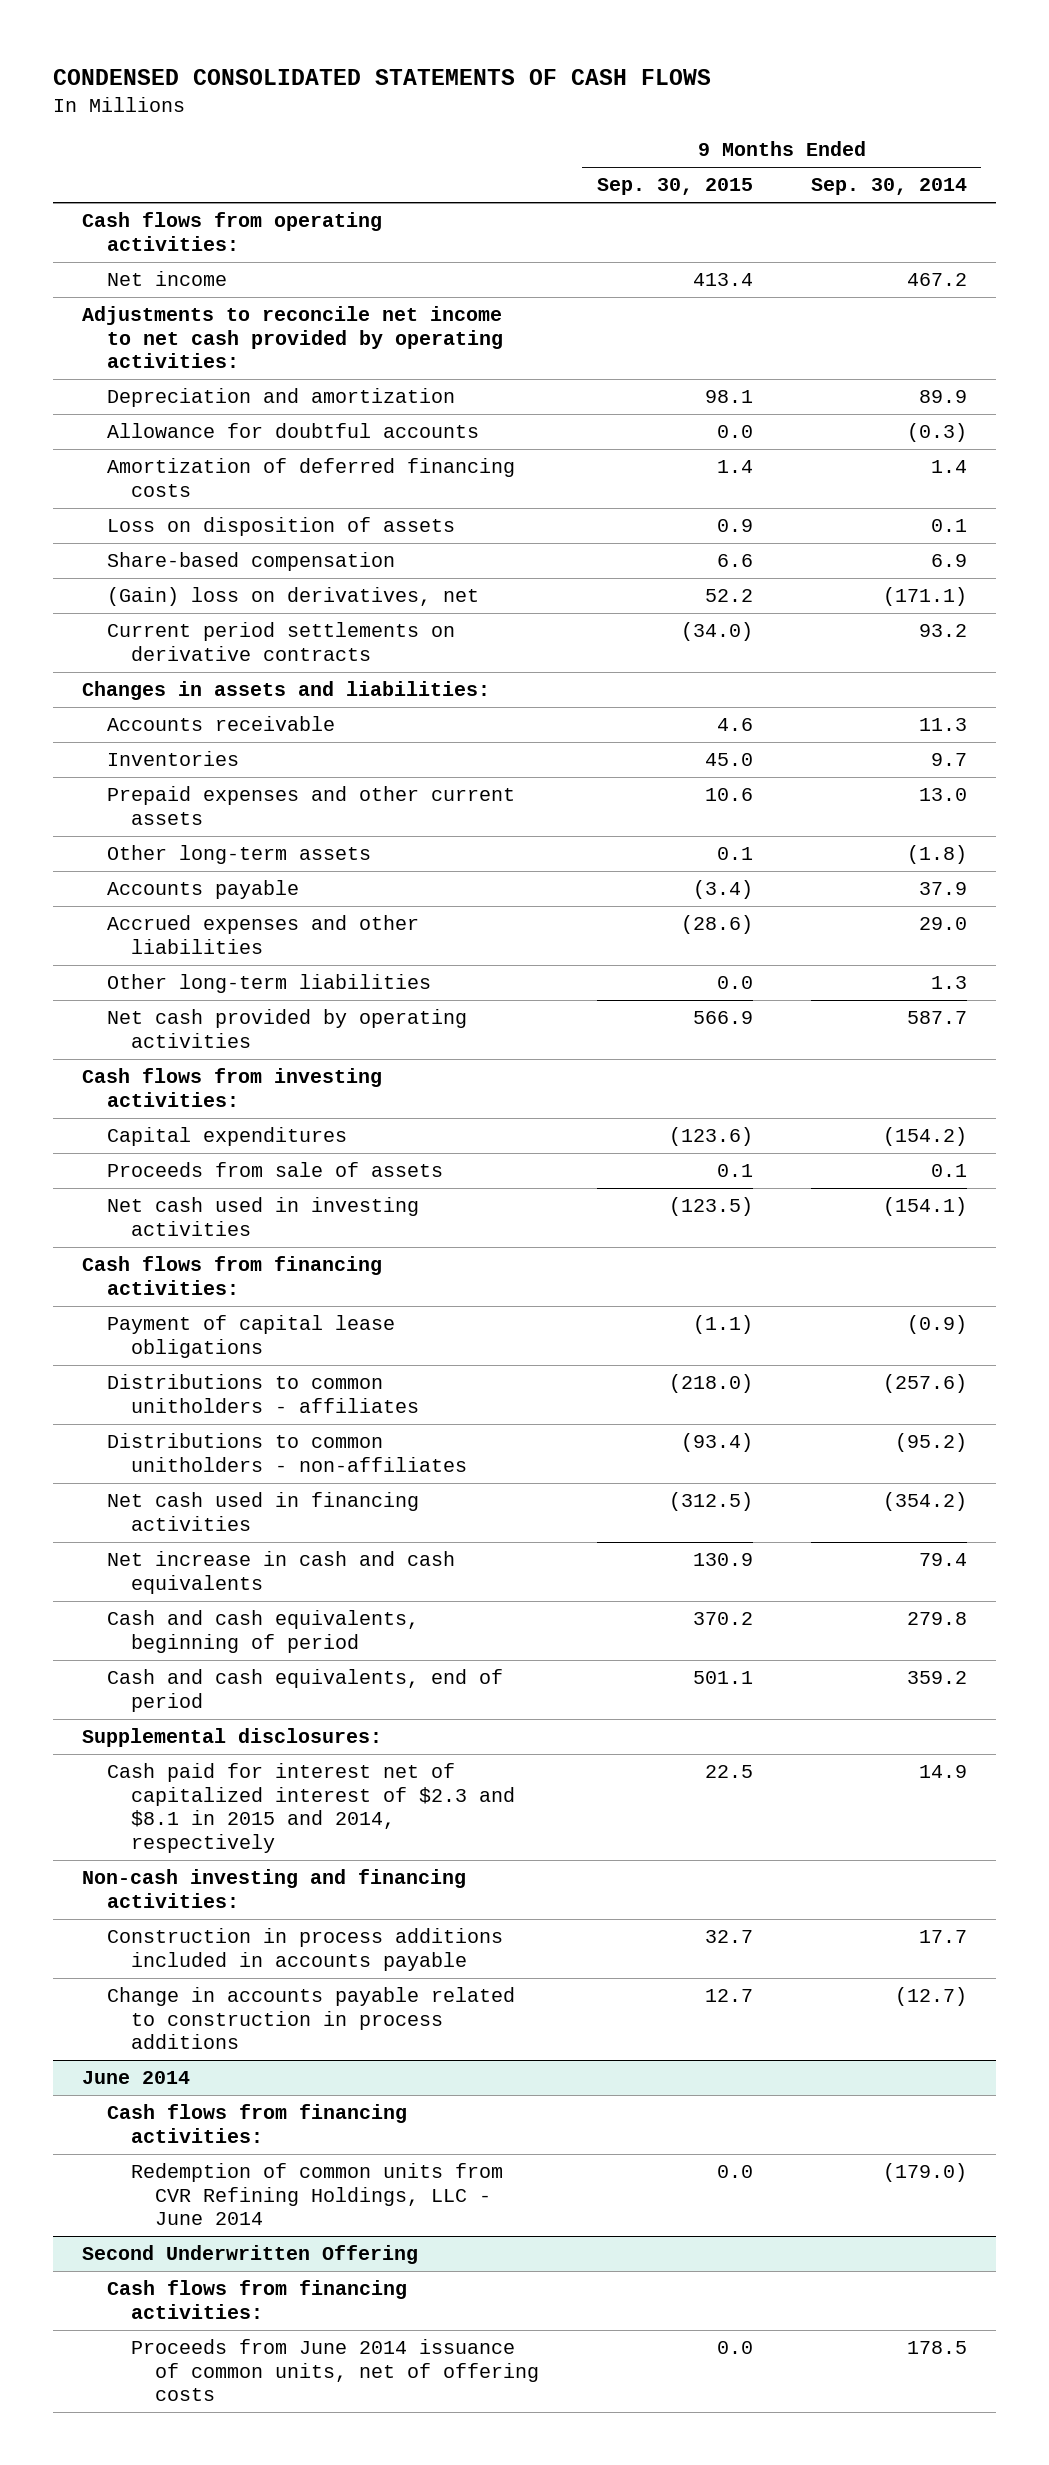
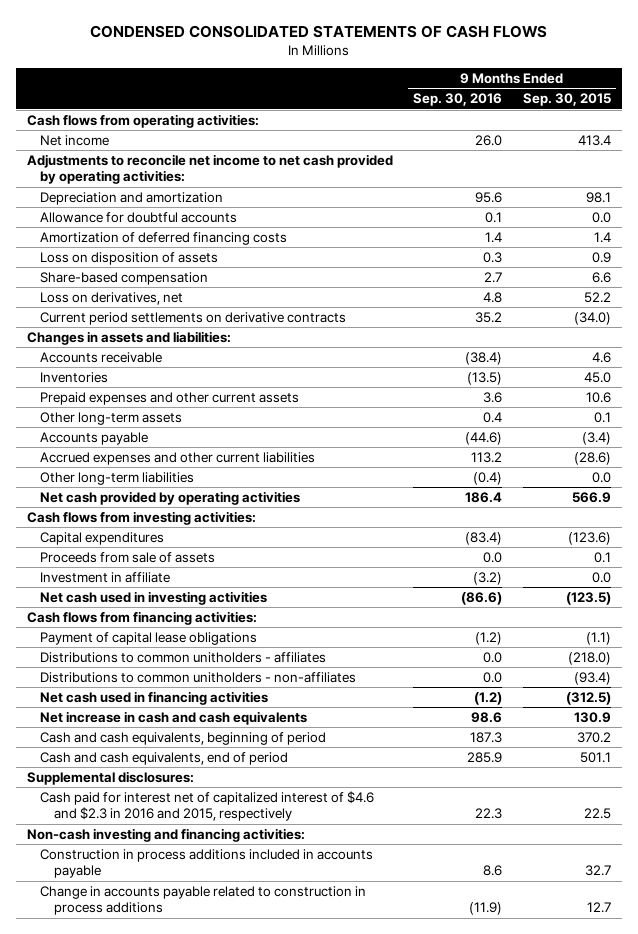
- | 9 Months Ended Sep. 30, 2015 | 9 Months Ended Sep. 30, 2014
+ | 9 Months Ended Sep. 30, 2016 | 9 Months Ended Sep. 30, 2015
- (Gain) loss on derivatives, net | 52.2 | (171.1)
+ Loss on derivatives, net | 4.8 | 52.2
- Accrued expenses and other liabilities | (28.6) | 29.0
+ Accrued expenses and other current liabilities | 113.2 | (28.6)
+ Investment in affiliate | (3.2) | 0.0
- Cash paid for interest net of capitalized interest of $2.3 and $8.1 in 2015 and 2014, respectively | 22.5 | 14.9
+ Cash paid for interest net of capitalized interest of $4.6 and $2.3 in 2016 and 2015, respectively | 22.3 | 22.5
- June 2014
- Cash flows from financing activities:
- Redemption of common units from CVR Refining Holdings, LLC - June 2014 | 0.0 | (179.0)
- Second Underwritten Offering
- Cash flows from financing activities:
- Proceeds from June 2014 issuance of common units, net of offering costs | 0.0 | 178.5

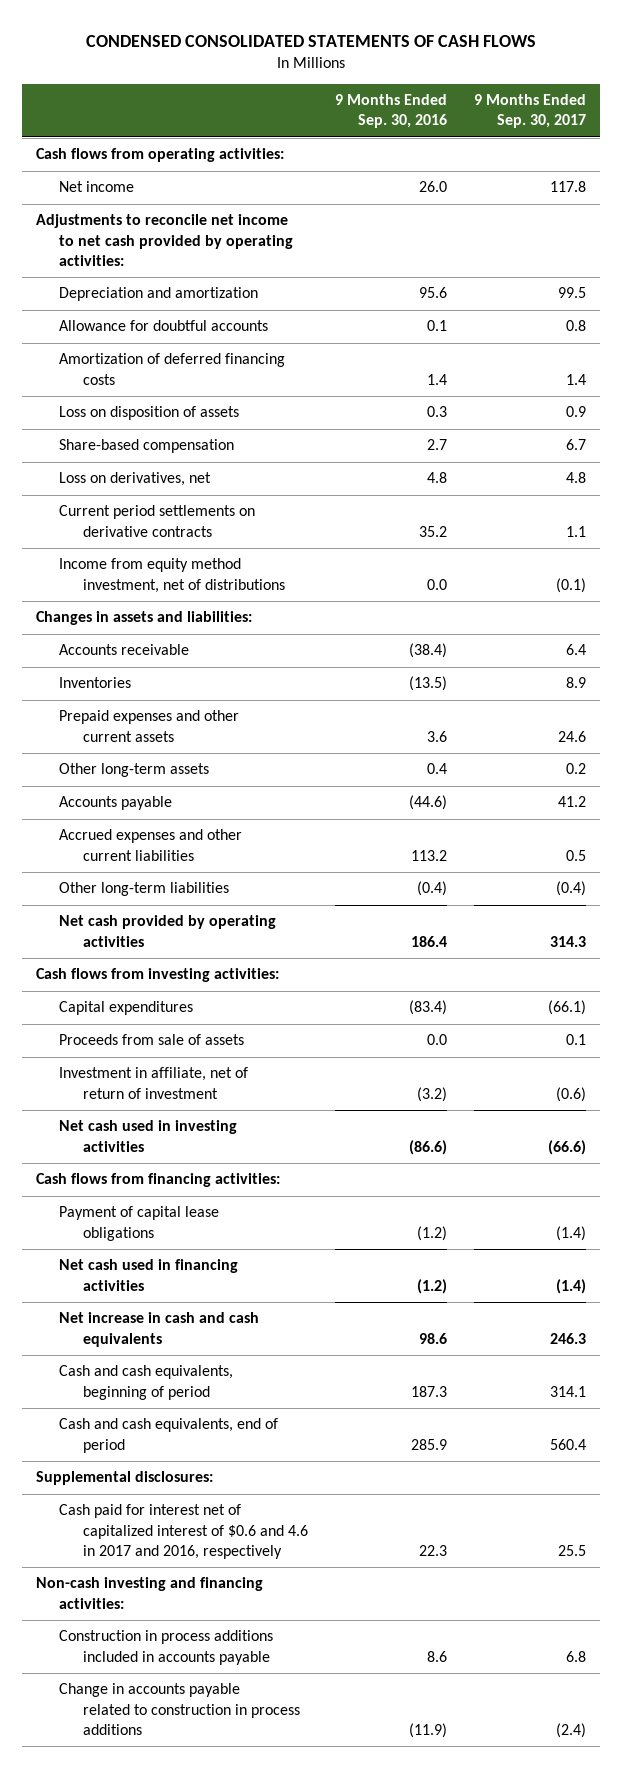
- | 9 Months Ended Sep. 30, 2016 | 9 Months Ended Sep. 30, 2015
+ | 9 Months Ended Sep. 30, 2016 | 9 Months Ended Sep. 30, 2017
+ Income from equity method investment, net of distributions | 0.0 | (0.1)
- Investment in affiliate | (3.2) | 0.0
+ Investment in affiliate, net of return of investment | (3.2) | (0.6)
- Distributions to common unitholders - affiliates | 0.0 | (218.0)
- Distributions to common unitholders - non-affiliates | 0.0 | (93.4)
- Cash paid for interest net of capitalized interest of $4.6 and $2.3 in 2016 and 2015, respectively | 22.3 | 22.5
+ Cash paid for interest net of capitalized interest of $0.6 and 4.6 in 2017 and 2016, respectively | 22.3 | 25.5

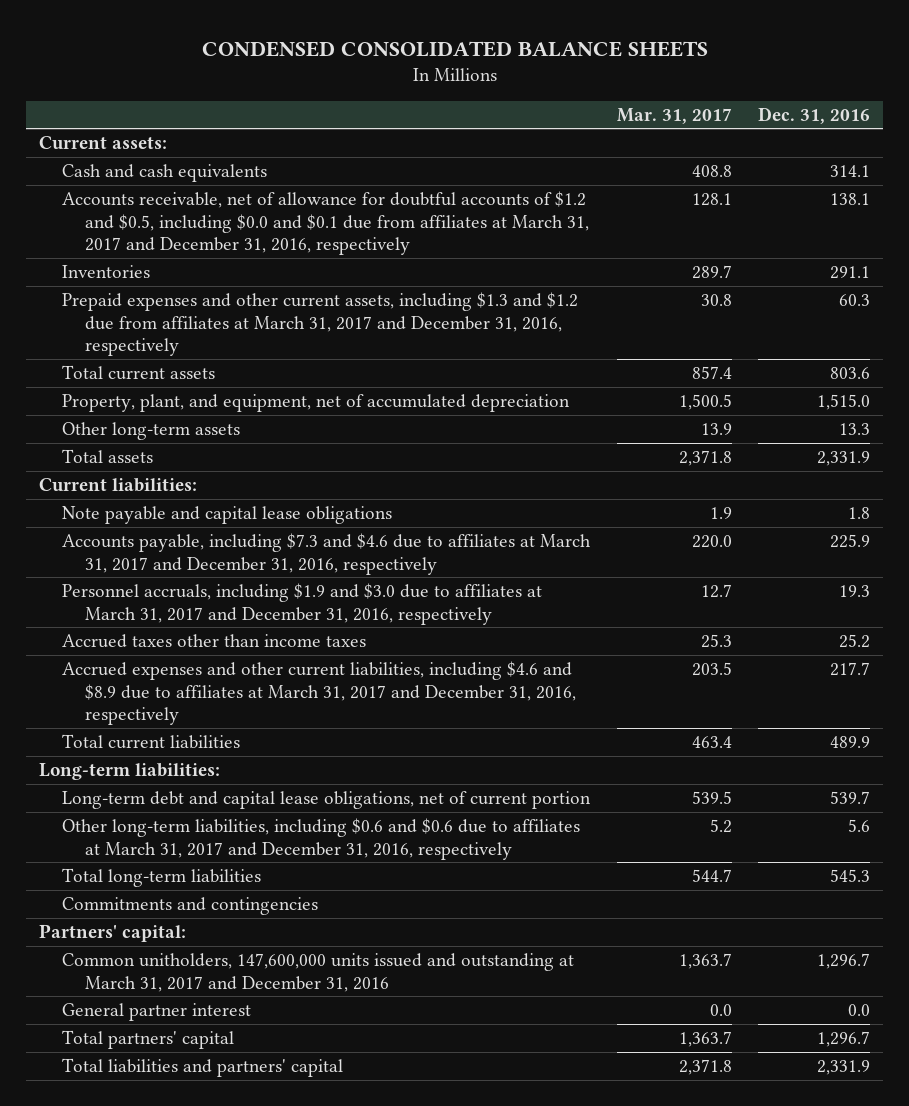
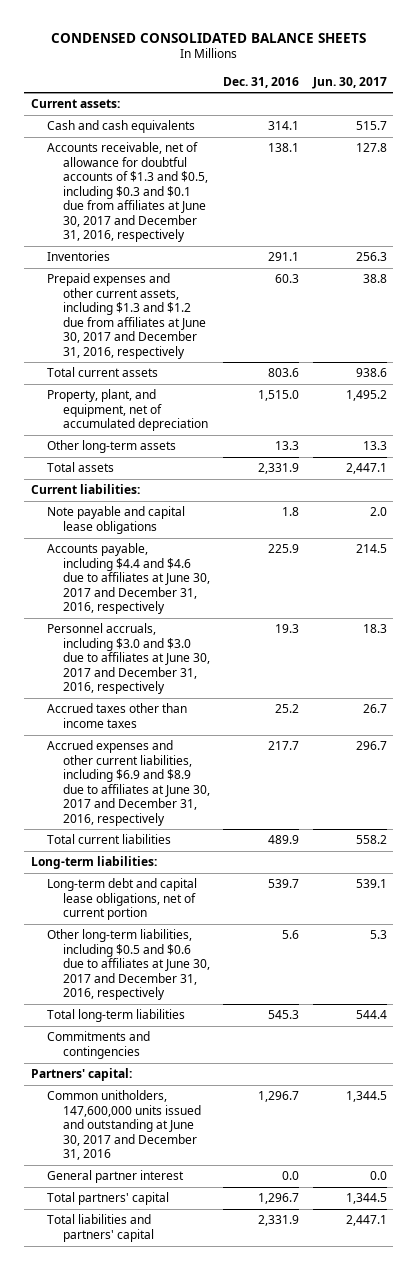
- | Mar. 31, 2017 | Dec. 31, 2016
+ | Dec. 31, 2016 | Jun. 30, 2017
- Accounts receivable, net of allowance for doubtful accounts of $1.2 and $0.5, including $0.0 and $0.1 due from affiliates at March 31, 2017 and December 31, 2016, respectively | 128.1 | 138.1
+ Accounts receivable, net of allowance for doubtful accounts of $1.3 and $0.5, including $0.3 and $0.1 due from affiliates at June 30, 2017 and December 31, 2016, respectively | 138.1 | 127.8
- Prepaid expenses and other current assets, including $1.3 and $1.2 due from affiliates at March 31, 2017 and December 31, 2016, respectively | 30.8 | 60.3
+ Prepaid expenses and other current assets, including $1.3 and $1.2 due from affiliates at June 30, 2017 and December 31, 2016, respectively | 60.3 | 38.8
- Accounts payable, including $7.3 and $4.6 due to affiliates at March 31, 2017 and December 31, 2016, respectively | 220.0 | 225.9
- Personnel accruals, including $1.9 and $3.0 due to affiliates at March 31, 2017 and December 31, 2016, respectively | 12.7 | 19.3
+ Accounts payable, including $4.4 and $4.6 due to affiliates at June 30, 2017 and December 31, 2016, respectively | 225.9 | 214.5
+ Personnel accruals, including $3.0 and $3.0 due to affiliates at June 30, 2017 and December 31, 2016, respectively | 19.3 | 18.3
- Accrued expenses and other current liabilities, including $4.6 and $8.9 due to affiliates at March 31, 2017 and December 31, 2016, respectively | 203.5 | 217.7
+ Accrued expenses and other current liabilities, including $6.9 and $8.9 due to affiliates at June 30, 2017 and December 31, 2016, respectively | 217.7 | 296.7
- Other long-term liabilities, including $0.6 and $0.6 due to affiliates at March 31, 2017 and December 31, 2016, respectively | 5.2 | 5.6
+ Other long-term liabilities, including $0.5 and $0.6 due to affiliates at June 30, 2017 and December 31, 2016, respectively | 5.6 | 5.3
- Common unitholders, 147,600,000 units issued and outstanding at March 31, 2017 and December 31, 2016 | 1,363.7 | 1,296.7
+ Common unitholders, 147,600,000 units issued and outstanding at June 30, 2017 and December 31, 2016 | 1,296.7 | 1,344.5

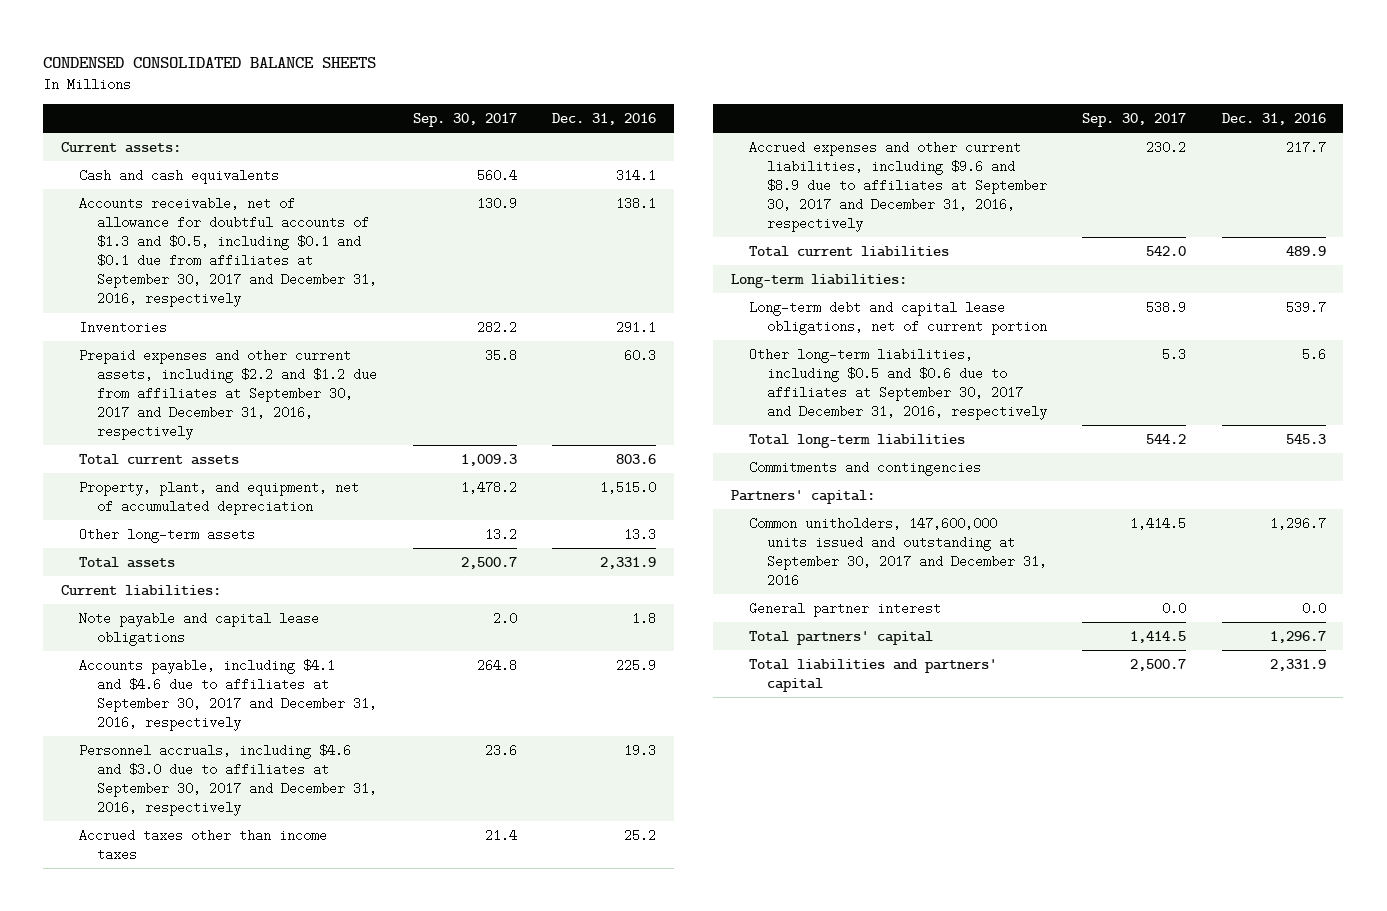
- | Dec. 31, 2016 | Jun. 30, 2017
+ | Sep. 30, 2017 | Dec. 31, 2016
- Accounts receivable, net of allowance for doubtful accounts of $1.3 and $0.5, including $0.3 and $0.1 due from affiliates at June 30, 2017 and December 31, 2016, respectively | 138.1 | 127.8
+ Accounts receivable, net of allowance for doubtful accounts of $1.3 and $0.5, including $0.1 and $0.1 due from affiliates at September 30, 2017 and December 31, 2016, respectively | 130.9 | 138.1
- Prepaid expenses and other current assets, including $1.3 and $1.2 due from affiliates at June 30, 2017 and December 31, 2016, respectively | 60.3 | 38.8
+ Prepaid expenses and other current assets, including $2.2 and $1.2 due from affiliates at September 30, 2017 and December 31, 2016, respectively | 35.8 | 60.3
- Accounts payable, including $4.4 and $4.6 due to affiliates at June 30, 2017 and December 31, 2016, respectively | 225.9 | 214.5
- Personnel accruals, including $3.0 and $3.0 due to affiliates at June 30, 2017 and December 31, 2016, respectively | 19.3 | 18.3
+ Accounts payable, including $4.1 and $4.6 due to affiliates at September 30, 2017 and December 31, 2016, respectively | 264.8 | 225.9
+ Personnel accruals, including $4.6 and $3.0 due to affiliates at September 30, 2017 and December 31, 2016, respectively | 23.6 | 19.3
- Accrued expenses and other current liabilities, including $6.9 and $8.9 due to affiliates at June 30, 2017 and December 31, 2016, respectively | 217.7 | 296.7
+ Accrued expenses and other current liabilities, including $9.6 and $8.9 due to affiliates at September 30, 2017 and December 31, 2016, respectively | 230.2 | 217.7
- Other long-term liabilities, including $0.5 and $0.6 due to affiliates at June 30, 2017 and December 31, 2016, respectively | 5.6 | 5.3
+ Other long-term liabilities, including $0.5 and $0.6 due to affiliates at September 30, 2017 and December 31, 2016, respectively | 5.3 | 5.6
- Common unitholders, 147,600,000 units issued and outstanding at June 30, 2017 and December 31, 2016 | 1,296.7 | 1,344.5
+ Common unitholders, 147,600,000 units issued and outstanding at September 30, 2017 and December 31, 2016 | 1,414.5 | 1,296.7

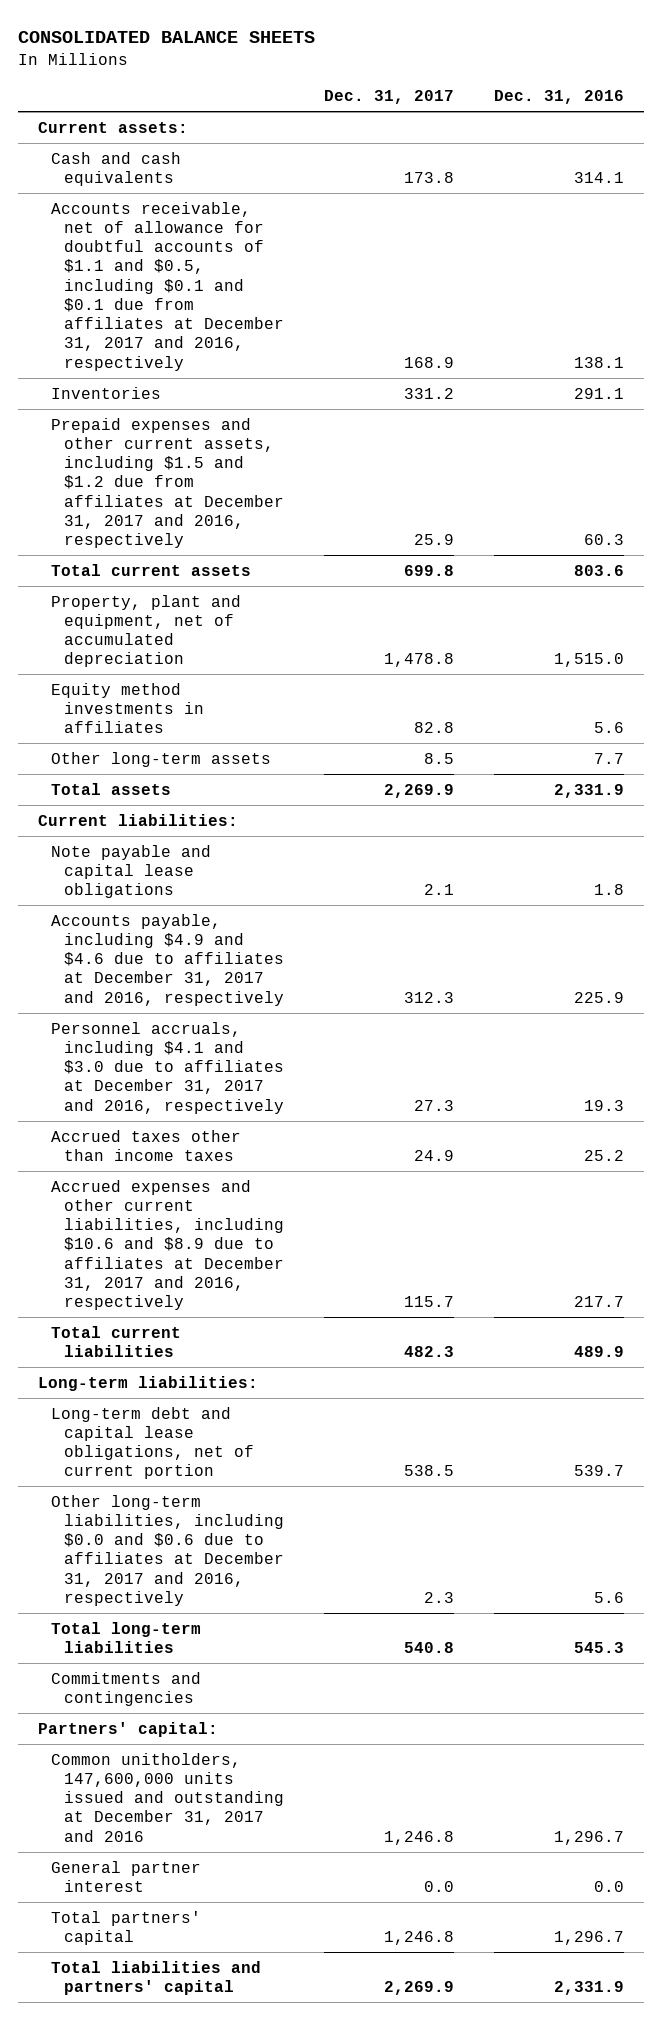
- CONDENSED CONSOLIDATED BALANCE SHEETS
+ CONSOLIDATED BALANCE SHEETS
- | Sep. 30, 2017 | Dec. 31, 2016
+ | Dec. 31, 2017 | Dec. 31, 2016
- Accounts receivable, net of allowance for doubtful accounts of $1.3 and $0.5, including $0.1 and $0.1 due from affiliates at September 30, 2017 and December 31, 2016, respectively | 130.9 | 138.1
+ Accounts receivable, net of allowance for doubtful accounts of $1.1 and $0.5, including $0.1 and $0.1 due from affiliates at December 31, 2017 and 2016, respectively | 168.9 | 138.1
- Prepaid expenses and other current assets, including $2.2 and $1.2 due from affiliates at September 30, 2017 and December 31, 2016, respectively | 35.8 | 60.3
+ Prepaid expenses and other current assets, including $1.5 and $1.2 due from affiliates at December 31, 2017 and 2016, respectively | 25.9 | 60.3
- Property, plant, and equipment, net of accumulated depreciation | 1,478.2 | 1,515.0
- Other long-term assets | 13.2 | 13.3
+ Property, plant and equipment, net of accumulated depreciation | 1,478.8 | 1,515.0
+ Equity method investments in affiliates | 82.8 | 5.6
+ Other long-term assets | 8.5 | 7.7
- Accounts payable, including $4.1 and $4.6 due to affiliates at September 30, 2017 and December 31, 2016, respectively | 264.8 | 225.9
- Personnel accruals, including $4.6 and $3.0 due to affiliates at September 30, 2017 and December 31, 2016, respectively | 23.6 | 19.3
+ Accounts payable, including $4.9 and $4.6 due to affiliates at December 31, 2017 and 2016, respectively | 312.3 | 225.9
+ Personnel accruals, including $4.1 and $3.0 due to affiliates at December 31, 2017 and 2016, respectively | 27.3 | 19.3
- Accrued expenses and other current liabilities, including $9.6 and $8.9 due to affiliates at September 30, 2017 and December 31, 2016, respectively | 230.2 | 217.7
+ Accrued expenses and other current liabilities, including $10.6 and $8.9 due to affiliates at December 31, 2017 and 2016, respectively | 115.7 | 217.7
- Other long-term liabilities, including $0.5 and $0.6 due to affiliates at September 30, 2017 and December 31, 2016, respectively | 5.3 | 5.6
+ Other long-term liabilities, including $0.0 and $0.6 due to affiliates at December 31, 2017 and 2016, respectively | 2.3 | 5.6
- Common unitholders, 147,600,000 units issued and outstanding at September 30, 2017 and December 31, 2016 | 1,414.5 | 1,296.7
+ Common unitholders, 147,600,000 units issued and outstanding at December 31, 2017 and 2016 | 1,246.8 | 1,296.7

